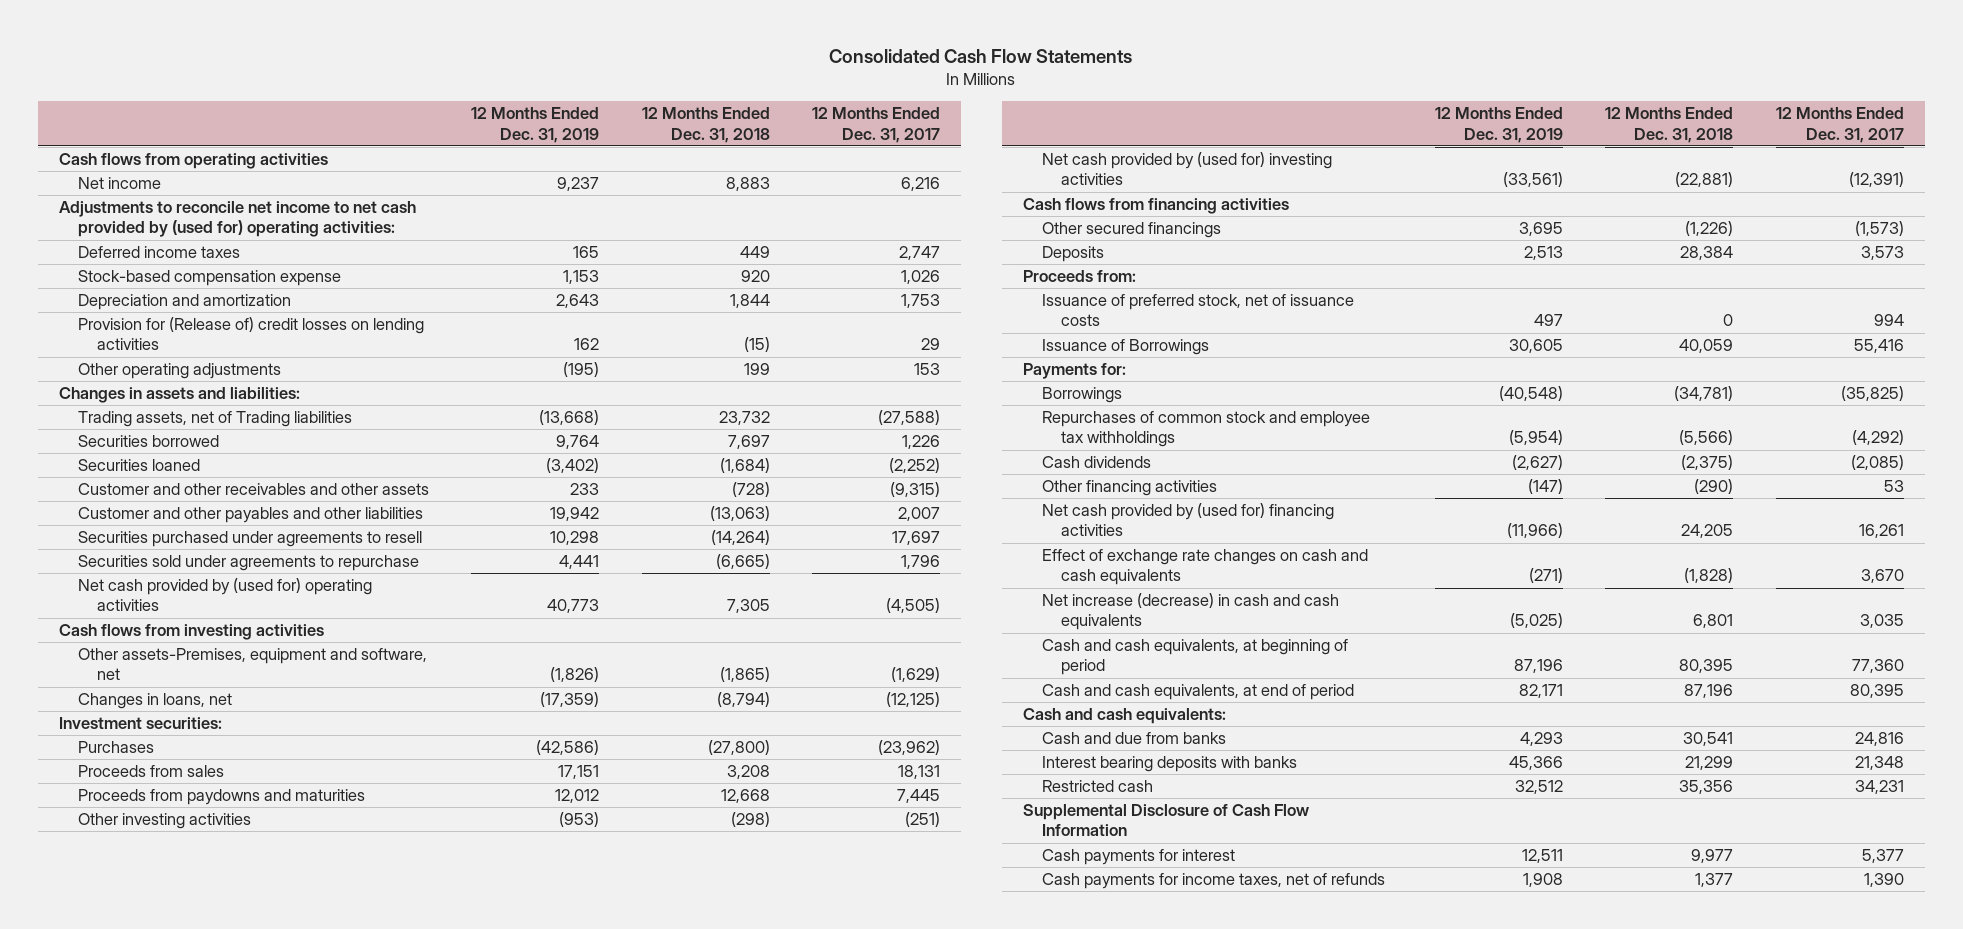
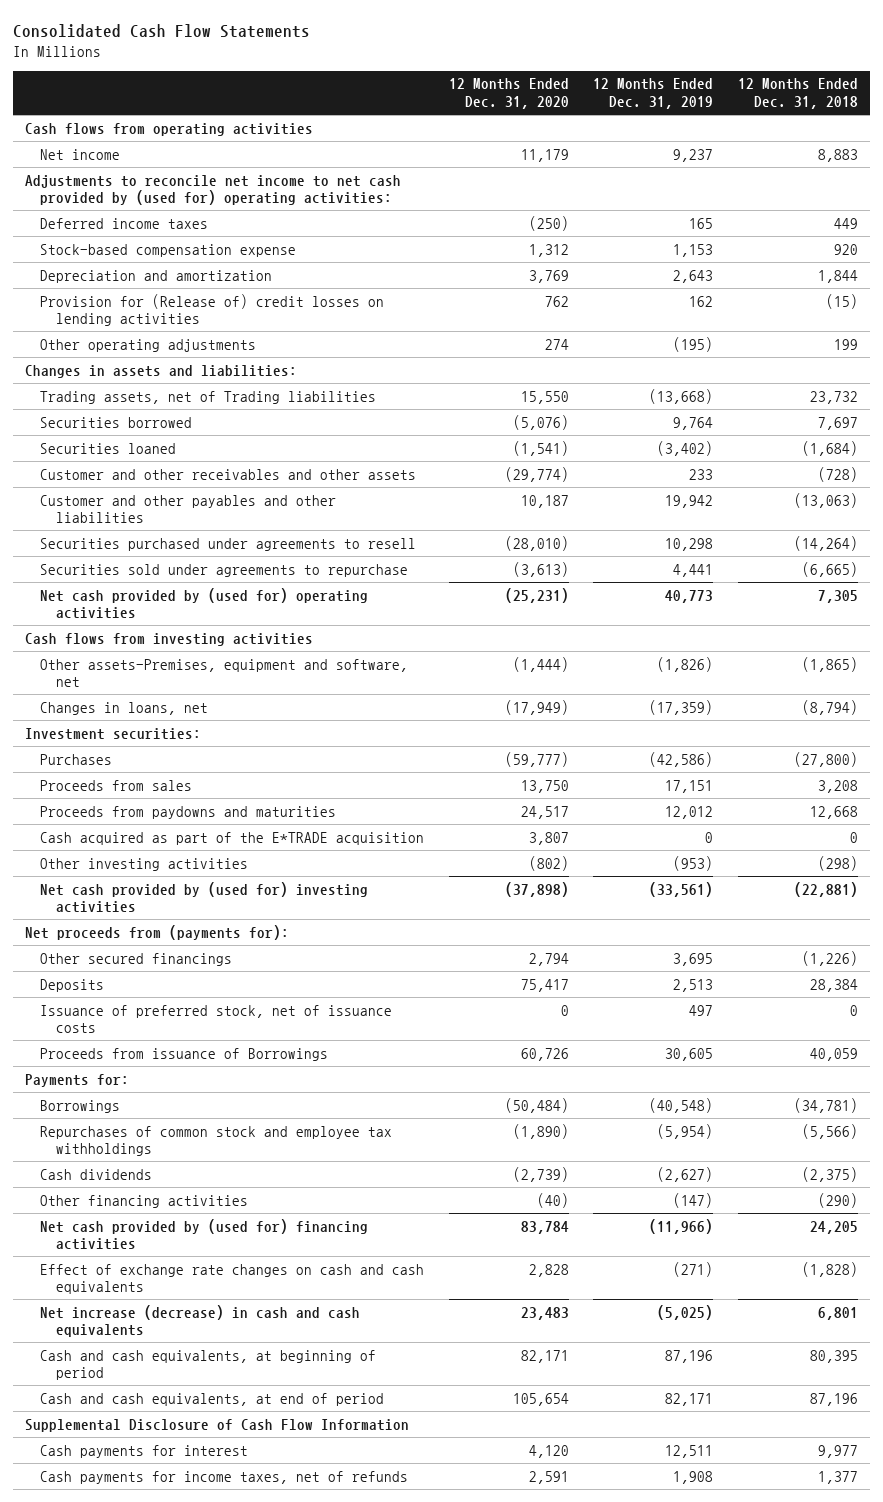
- | 12 Months Ended Dec. 31, 2019 | 12 Months Ended Dec. 31, 2018 | 12 Months Ended Dec. 31, 2017
+ | 12 Months Ended Dec. 31, 2020 | 12 Months Ended Dec. 31, 2019 | 12 Months Ended Dec. 31, 2018
+ Cash acquired as part of the E*TRADE acquisition | 3,807 | 0 | 0
- Cash flows from financing activities
+ Net proceeds from (payments for):
- Proceeds from:
- Issuance of Borrowings | 30,605 | 40,059 | 55,416
+ Proceeds from issuance of Borrowings | 60,726 | 30,605 | 40,059
- Cash and cash equivalents:
- Cash and due from banks | 4,293 | 30,541 | 24,816
- Interest bearing deposits with banks | 45,366 | 21,299 | 21,348
- Restricted cash | 32,512 | 35,356 | 34,231

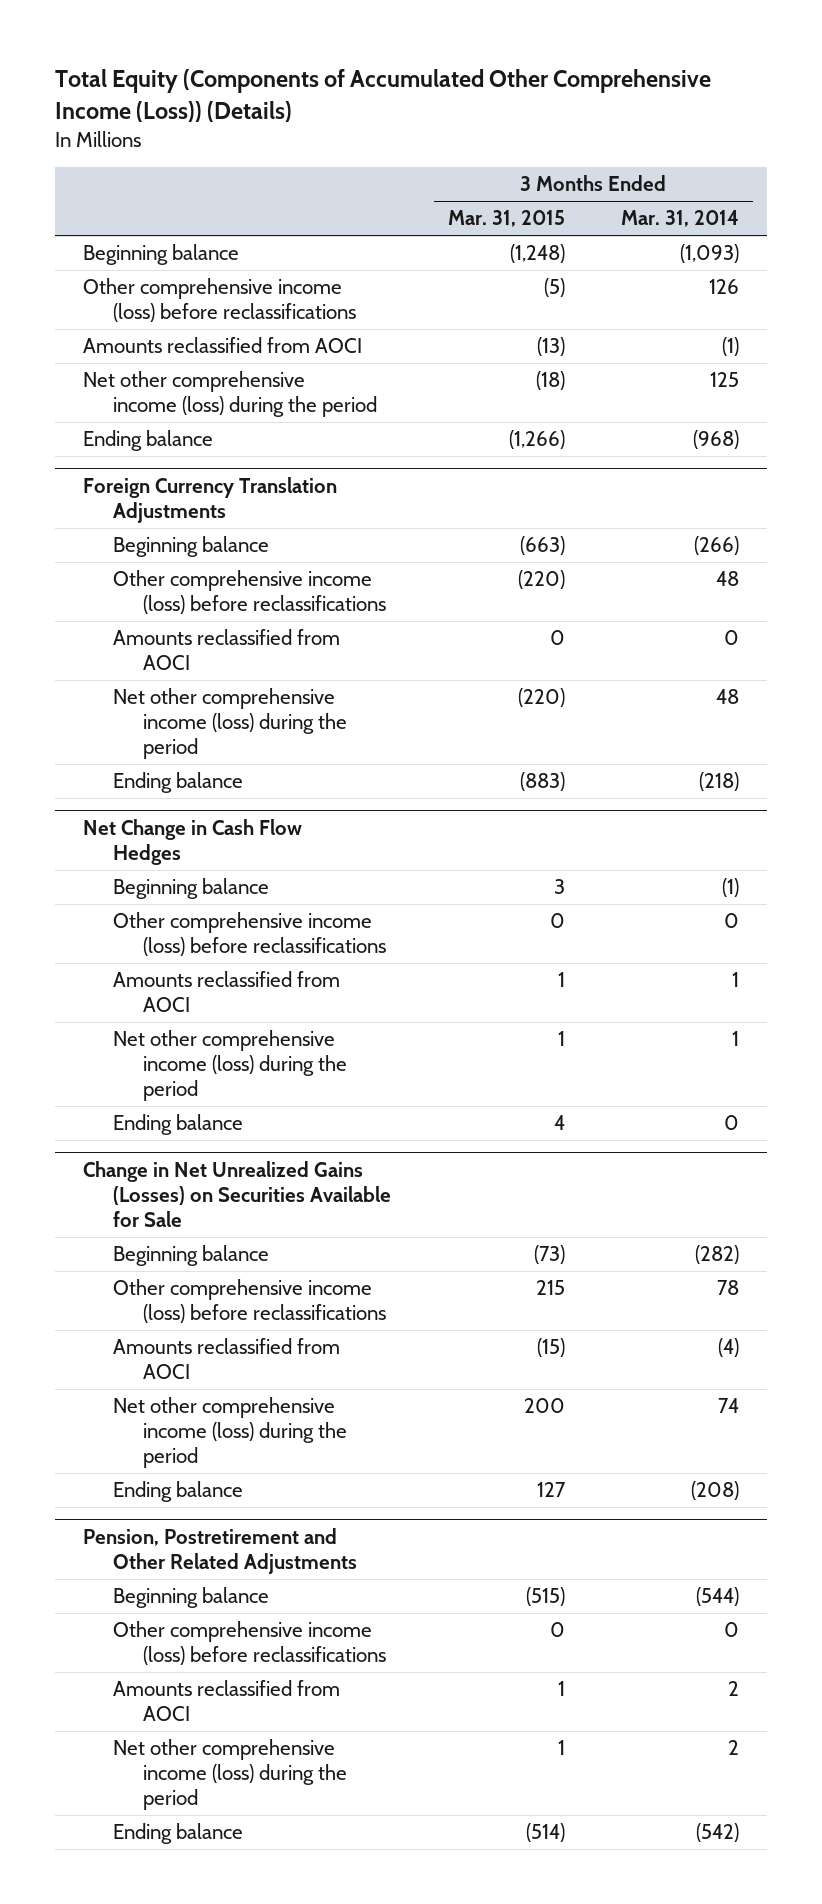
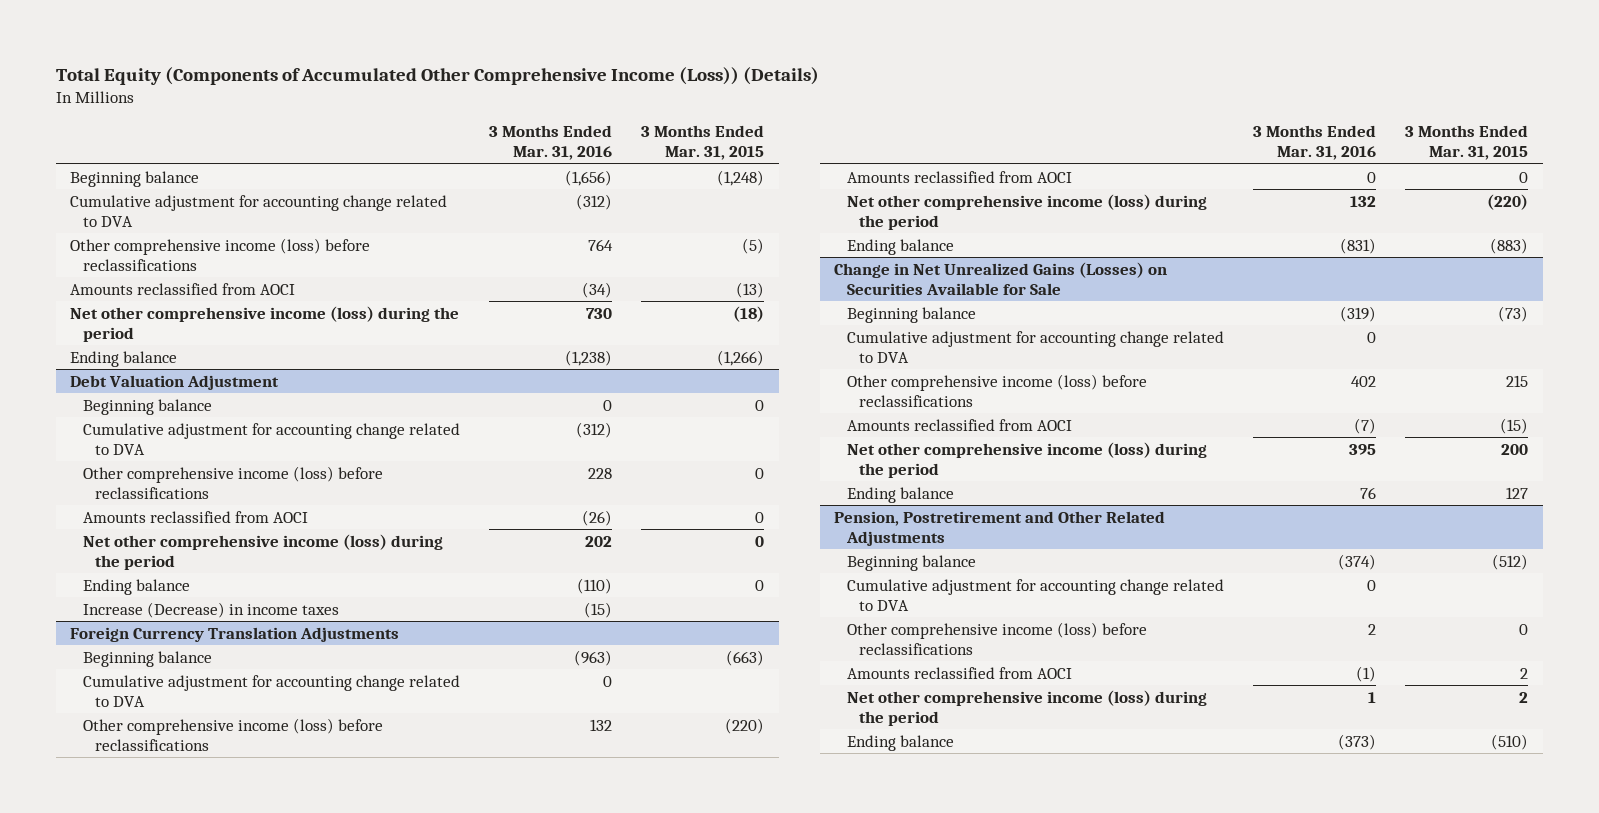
- | 3 Months Ended Mar. 31, 2015 | 3 Months Ended Mar. 31, 2014
+ | 3 Months Ended Mar. 31, 2016 | 3 Months Ended Mar. 31, 2015
+ Cumulative adjustment for accounting change related to DVA | (312) |
+ Debt Valuation Adjustment
+ Beginning balance | 0 | 0
+ Cumulative adjustment for accounting change related to DVA | (312) |
+ Other comprehensive income (loss) before reclassifications | 228 | 0
+ Amounts reclassified from AOCI | (26) | 0
+ Net other comprehensive income (loss) during the period | 202 | 0
+ Ending balance | (110) | 0
+ Increase (Decrease) in income taxes | (15) |
@ Foreign Currency Translation Adjustments
+ Cumulative adjustment for accounting change related to DVA | 0 |
- Net Change in Cash Flow Hedges
- Beginning balance | 3 | (1)
- Other comprehensive income (loss) before reclassifications | 0 | 0
- Amounts reclassified from AOCI | 1 | 1
- Net other comprehensive income (loss) during the period | 1 | 1
- Ending balance | 4 | 0
@ Change in Net Unrealized Gains (Losses) on Securities Available for Sale
+ Cumulative adjustment for accounting change related to DVA | 0 |
@ Pension, Postretirement and Other Related Adjustments
- Beginning balance | (515) | (544)
+ Beginning balance | (374) | (512)
+ Cumulative adjustment for accounting change related to DVA | 0 |
- Amounts reclassified from AOCI | 1 | 2
- Net other comprehensive income (loss) during the period | 1 | 2
- Ending balance | (514) | (542)
+ Amounts reclassified from AOCI | (1) | 2
+ Net other comprehensive income (loss) during the period | 1 | 2
+ Ending balance | (373) | (510)

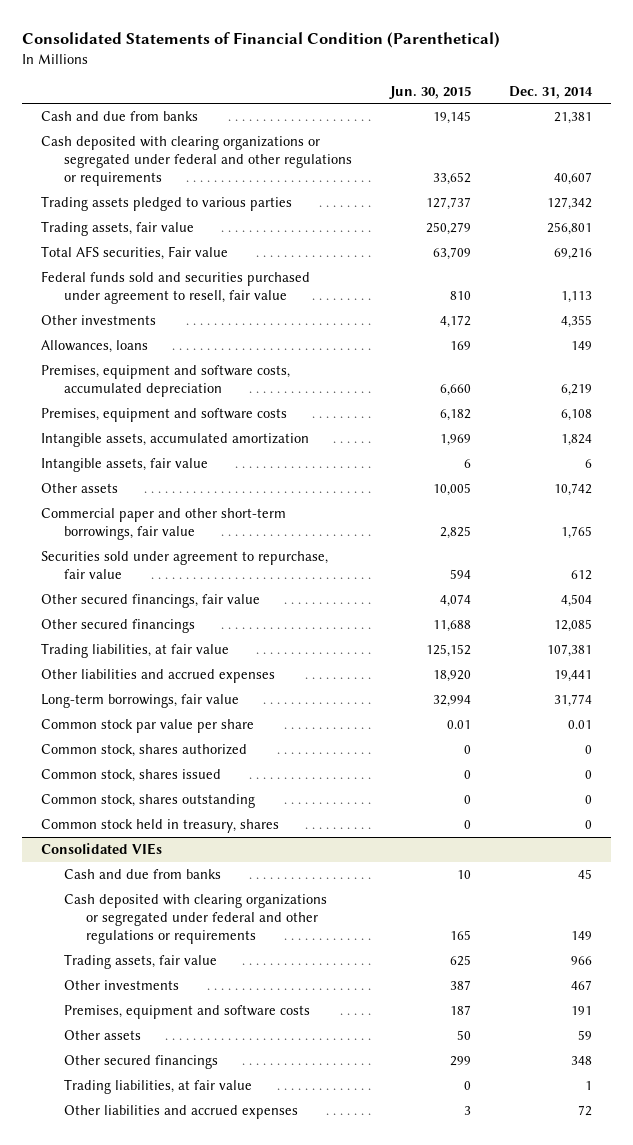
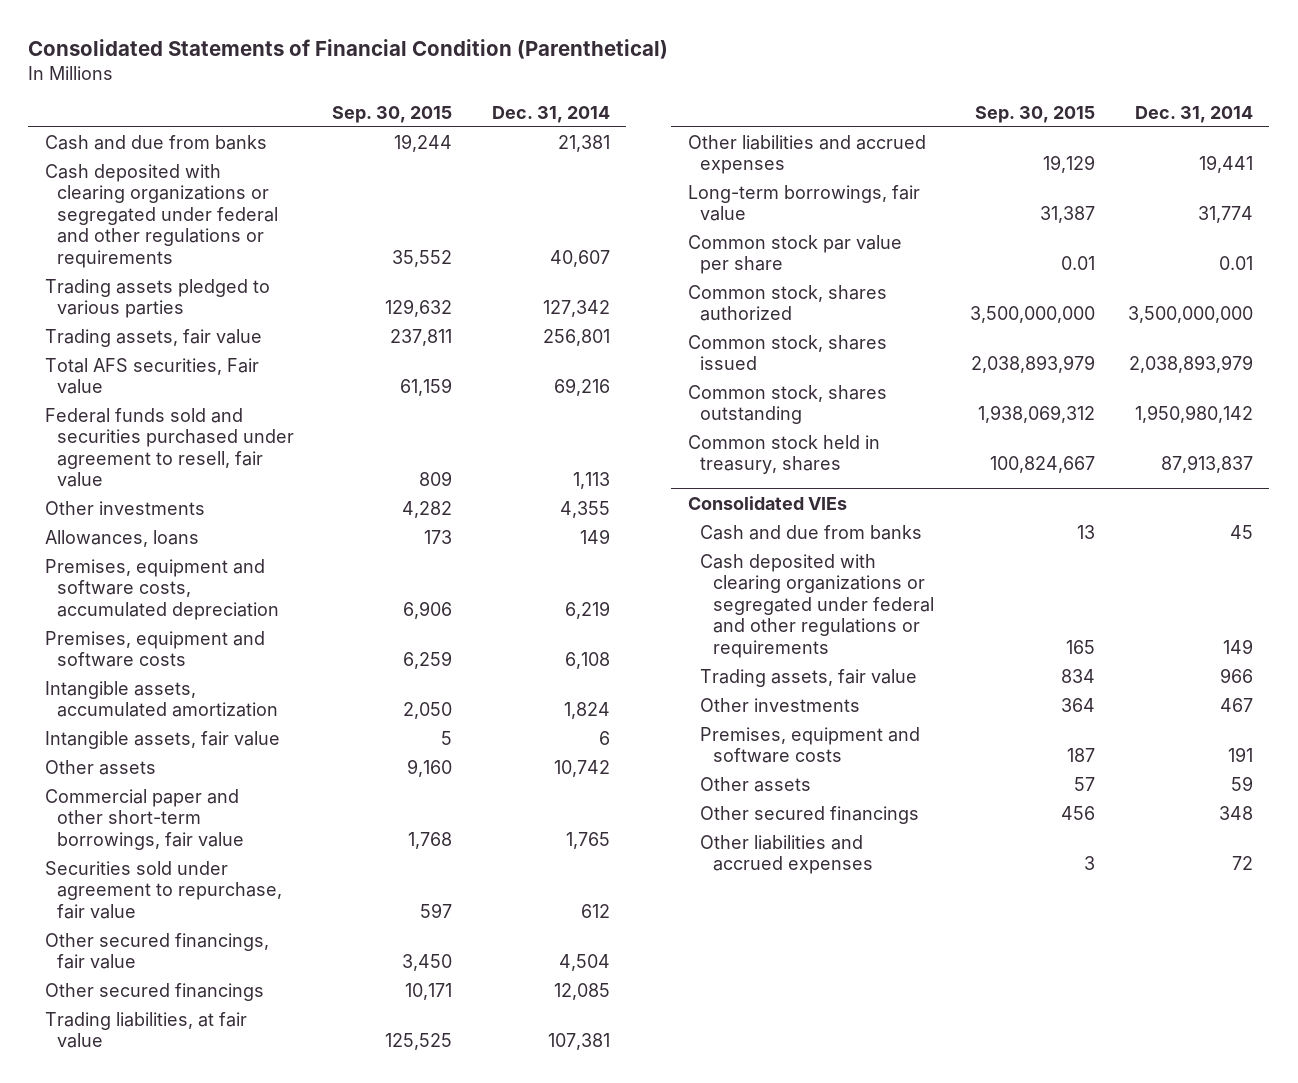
- | Jun. 30, 2015 | Dec. 31, 2014
+ | Sep. 30, 2015 | Dec. 31, 2014
- Common stock, shares authorized | 0 | 0
- Common stock, shares issued | 0 | 0
- Common stock, shares outstanding | 0 | 0
- Common stock held in treasury, shares | 0 | 0
+ Common stock, shares authorized | 3,500,000,000 | 3,500,000,000
+ Common stock, shares issued | 2,038,893,979 | 2,038,893,979
+ Common stock, shares outstanding | 1,938,069,312 | 1,950,980,142
+ Common stock held in treasury, shares | 100,824,667 | 87,913,837
@ Consolidated VIEs
- Trading liabilities, at fair value | 0 | 1

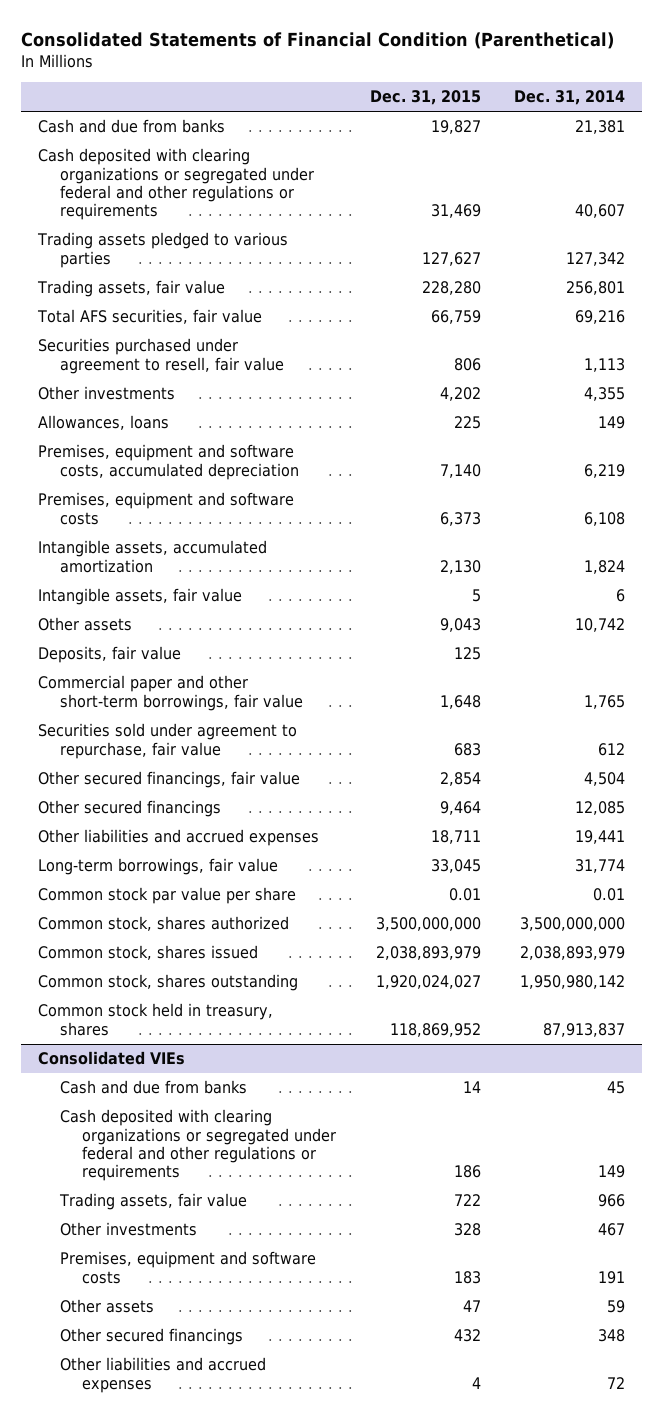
- | Sep. 30, 2015 | Dec. 31, 2014
+ | Dec. 31, 2015 | Dec. 31, 2014
- Total AFS securities, Fair value | 61,159 | 69,216
- Federal funds sold and securities purchased under agreement to resell, fair value | 809 | 1,113
+ Total AFS securities, fair value | 66,759 | 69,216
+ Securities purchased under agreement to resell, fair value | 806 | 1,113
+ Deposits, fair value | 125 |
- Trading liabilities, at fair value | 125,525 | 107,381

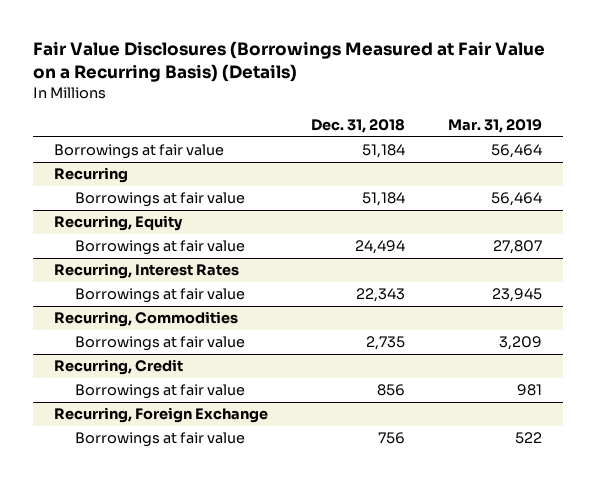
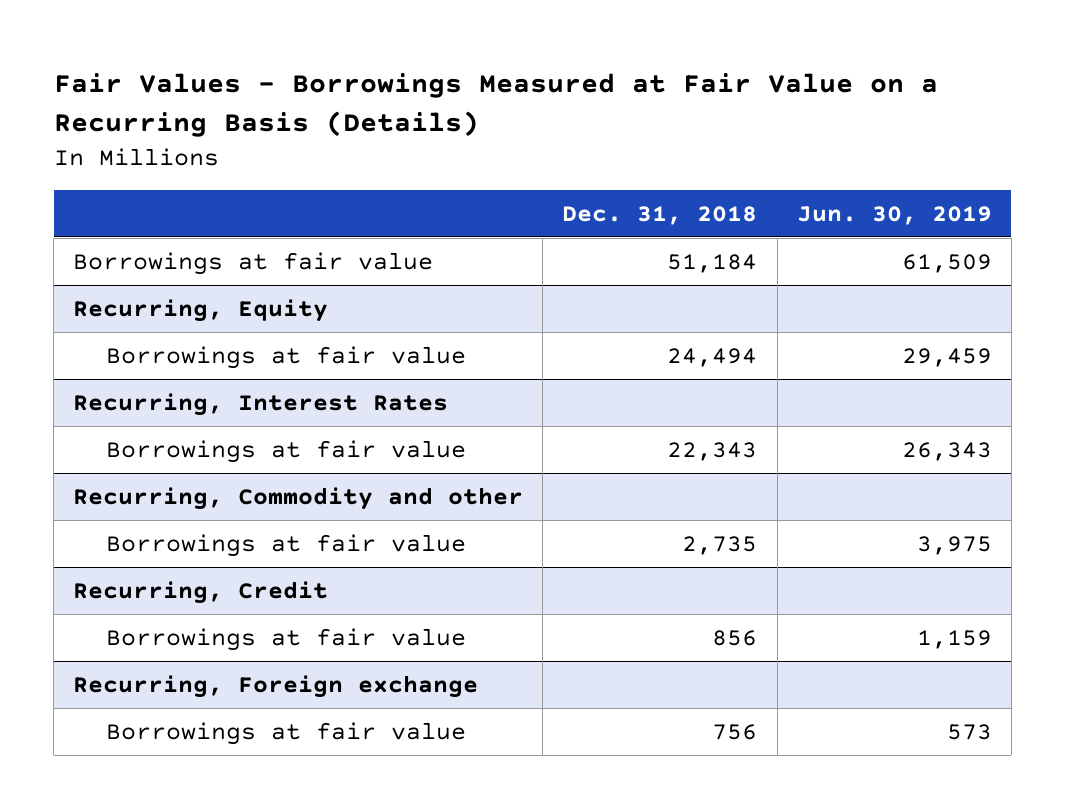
- Fair Value Disclosures (Borrowings Measured at Fair Value on a Recurring Basis) (Details)
+ Fair Values - Borrowings Measured at Fair Value on a Recurring Basis (Details)
- | Dec. 31, 2018 | Mar. 31, 2019
+ | Dec. 31, 2018 | Jun. 30, 2019
- Recurring
- Borrowings at fair value | 51,184 | 56,464
- Recurring, Commodities
+ Recurring, Commodity and other
- Recurring, Foreign Exchange
+ Recurring, Foreign exchange

